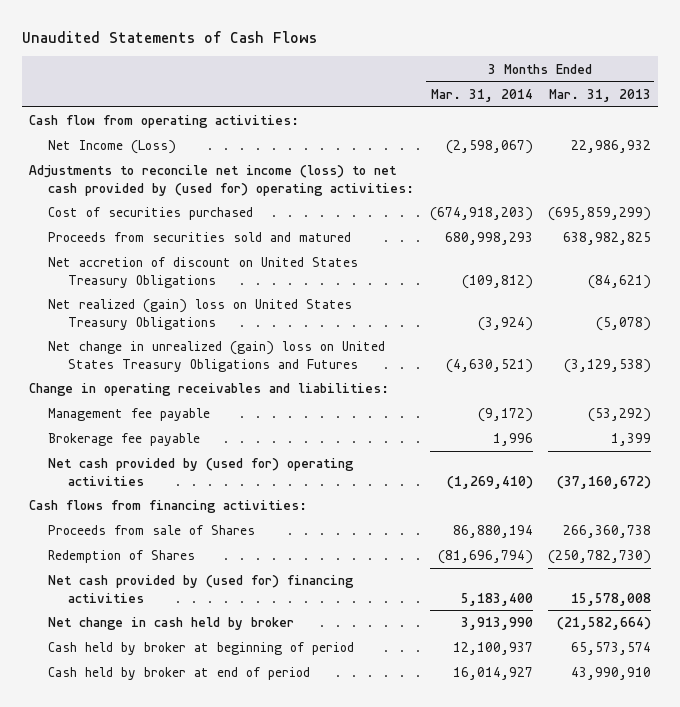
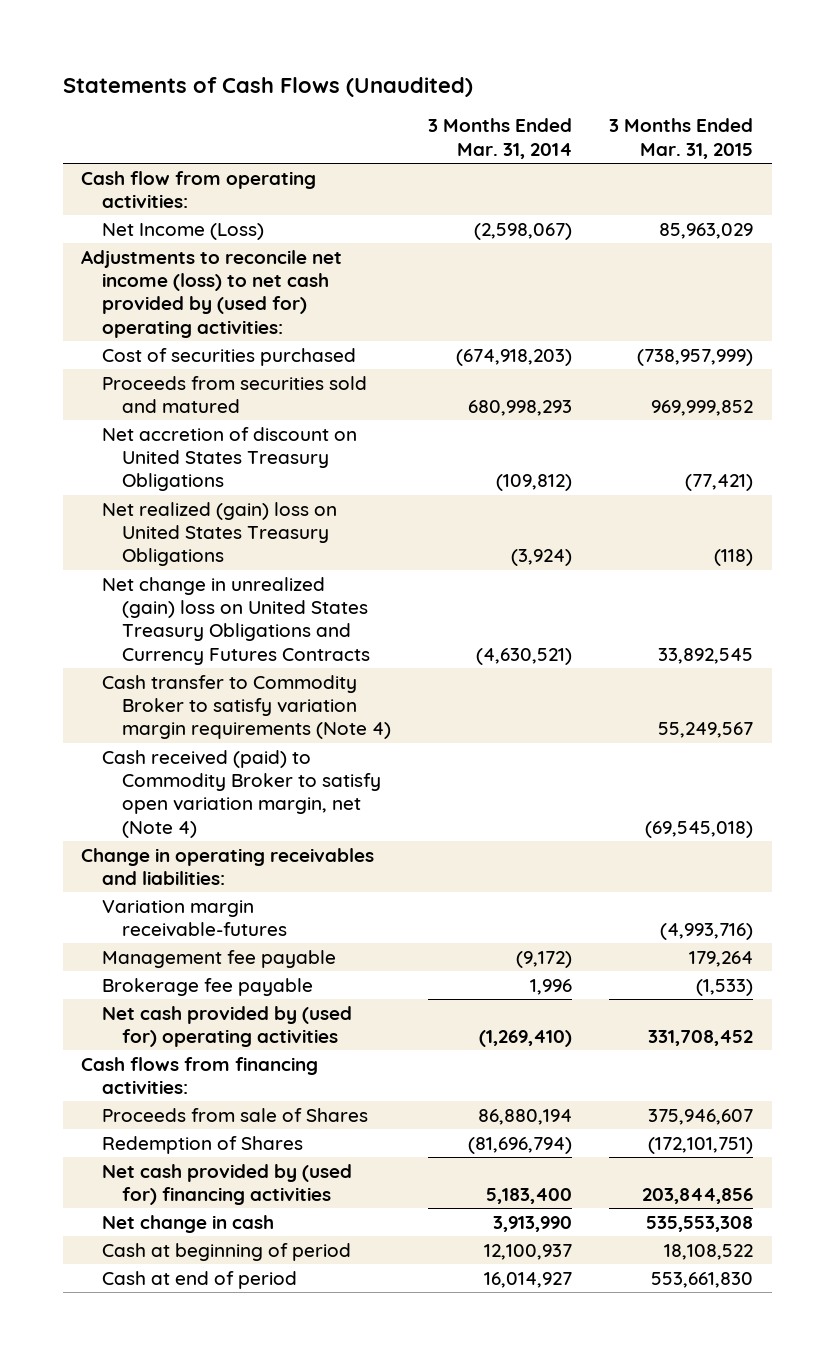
- Unaudited Statements of Cash Flows
+ Statements of Cash Flows (Unaudited)
- | 3 Months Ended Mar. 31, 2014 | 3 Months Ended Mar. 31, 2013
+ | 3 Months Ended Mar. 31, 2014 | 3 Months Ended Mar. 31, 2015
- Net change in unrealized (gain) loss on United States Treasury Obligations and Futures | (4,630,521) | (3,129,538)
+ Net change in unrealized (gain) loss on United States Treasury Obligations and Currency Futures Contracts | (4,630,521) | 33,892,545
+ Cash transfer to Commodity Broker to satisfy variation margin requirements (Note 4) | | 55,249,567
+ Cash received (paid) to Commodity Broker to satisfy open variation margin, net (Note 4) | | (69,545,018)
+ Variation margin receivable-futures | | (4,993,716)
- Net change in cash held by broker | 3,913,990 | (21,582,664)
- Cash held by broker at beginning of period | 12,100,937 | 65,573,574
- Cash held by broker at end of period | 16,014,927 | 43,990,910
+ Net change in cash | 3,913,990 | 535,553,308
+ Cash at beginning of period | 12,100,937 | 18,108,522
+ Cash at end of period | 16,014,927 | 553,661,830

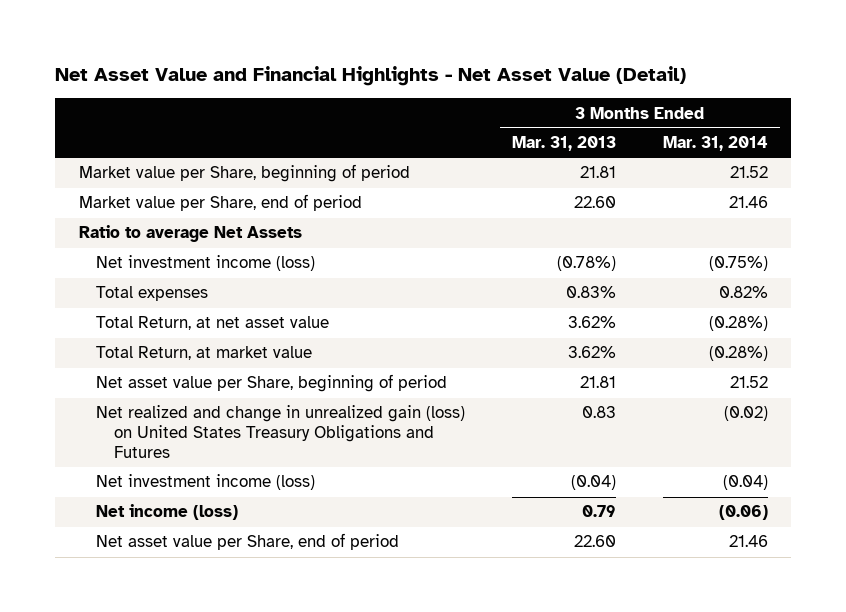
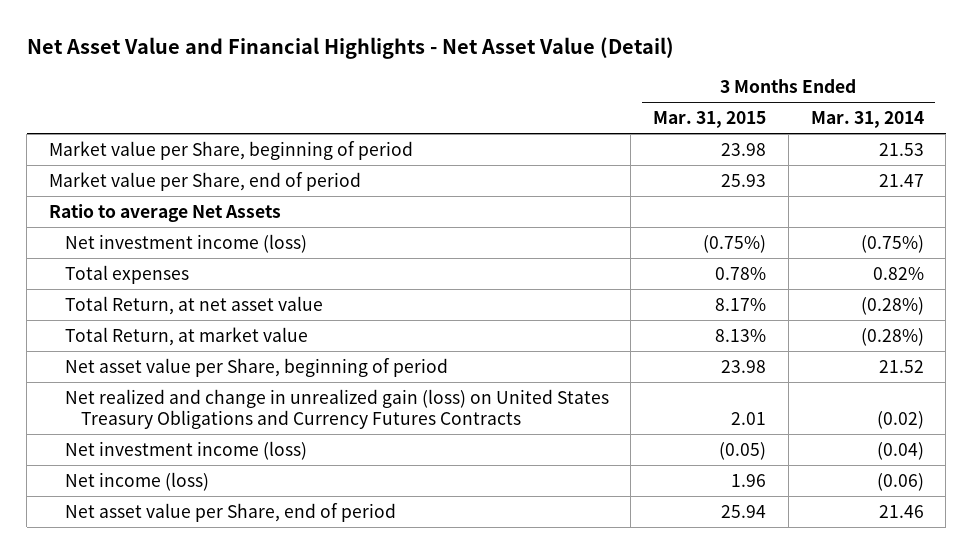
- | 3 Months Ended Mar. 31, 2013 | 3 Months Ended Mar. 31, 2014
+ | 3 Months Ended Mar. 31, 2015 | 3 Months Ended Mar. 31, 2014
- Market value per Share, beginning of period | 21.81 | 21.52
- Market value per Share, end of period | 22.60 | 21.46
+ Market value per Share, beginning of period | 23.98 | 21.53
+ Market value per Share, end of period | 25.93 | 21.47
- Net realized and change in unrealized gain (loss) on United States Treasury Obligations and Futures | 0.83 | (0.02)
+ Net realized and change in unrealized gain (loss) on United States Treasury Obligations and Currency Futures Contracts | 2.01 | (0.02)

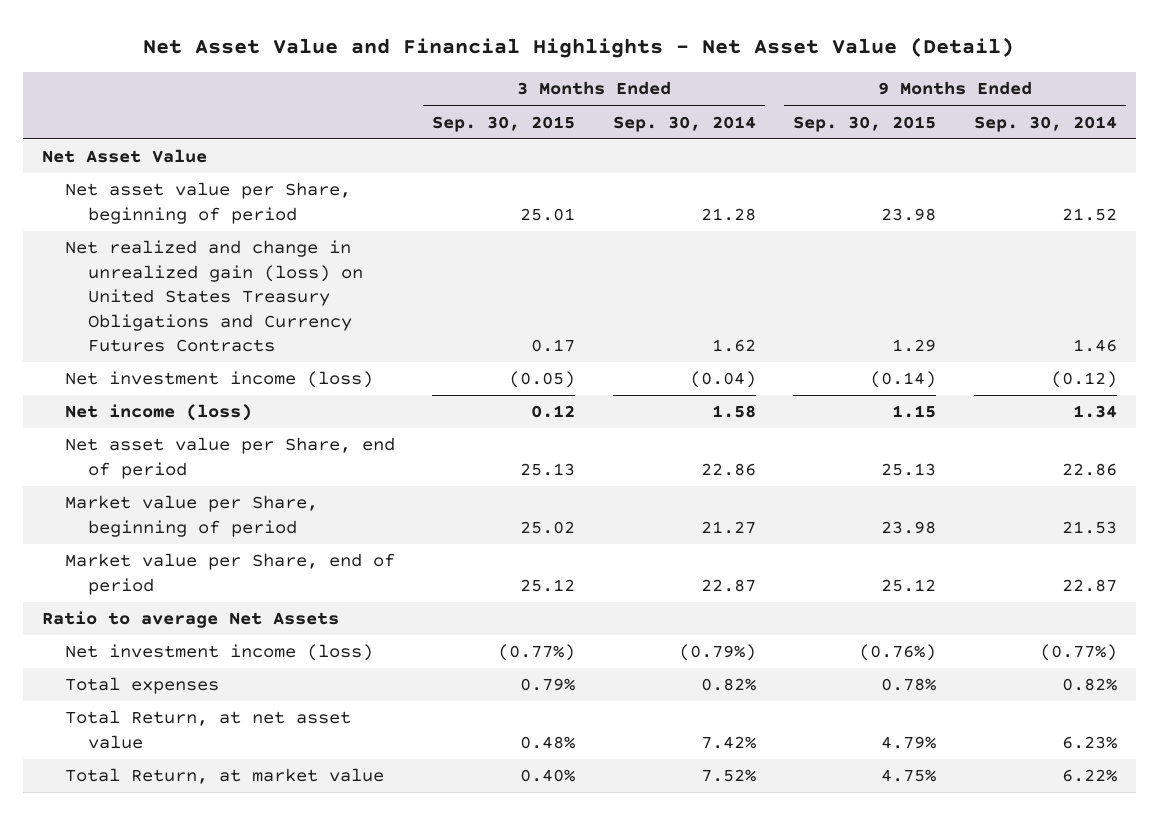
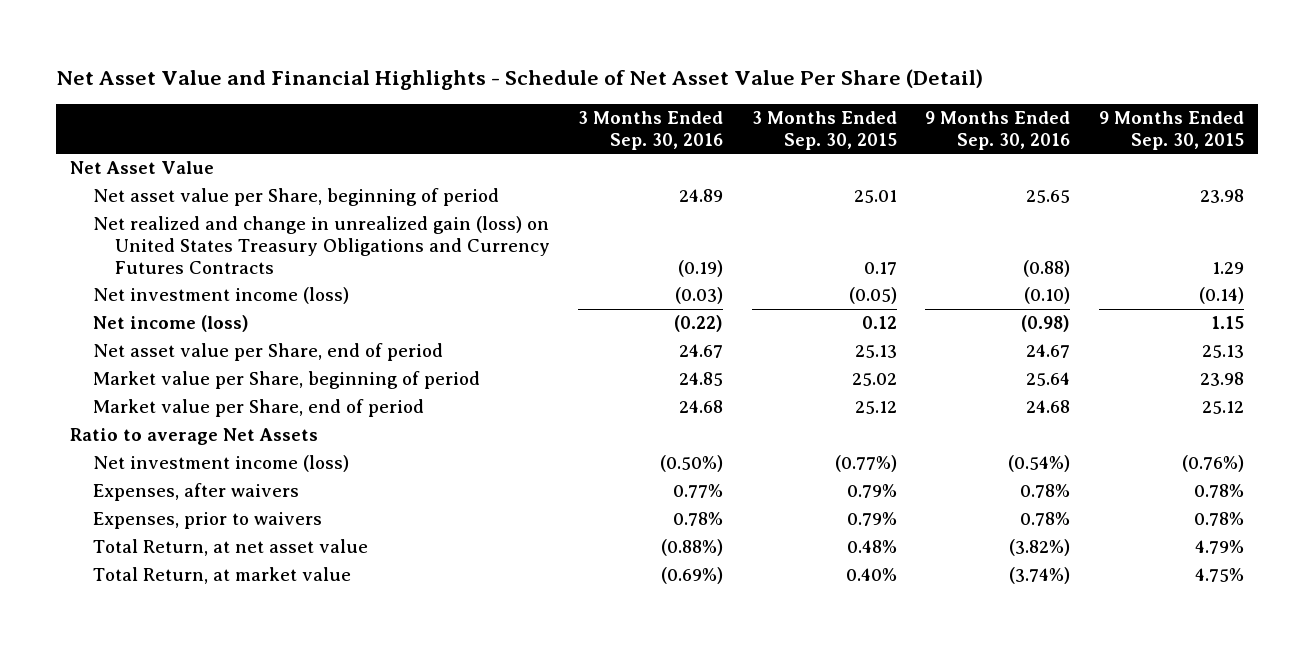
- Net Asset Value and Financial Highlights - Net Asset Value (Detail)
+ Net Asset Value and Financial Highlights - Schedule of Net Asset Value Per Share (Detail)
- | 3 Months Ended Sep. 30, 2015 | 3 Months Ended Sep. 30, 2014 | 9 Months Ended Sep. 30, 2015 | 9 Months Ended Sep. 30, 2014
+ | 3 Months Ended Sep. 30, 2016 | 3 Months Ended Sep. 30, 2015 | 9 Months Ended Sep. 30, 2016 | 9 Months Ended Sep. 30, 2015
- Total expenses | 0.79% | 0.82% | 0.78% | 0.82%
+ Expenses, after waivers | 0.77% | 0.79% | 0.78% | 0.78%
+ Expenses, prior to waivers | 0.78% | 0.79% | 0.78% | 0.78%

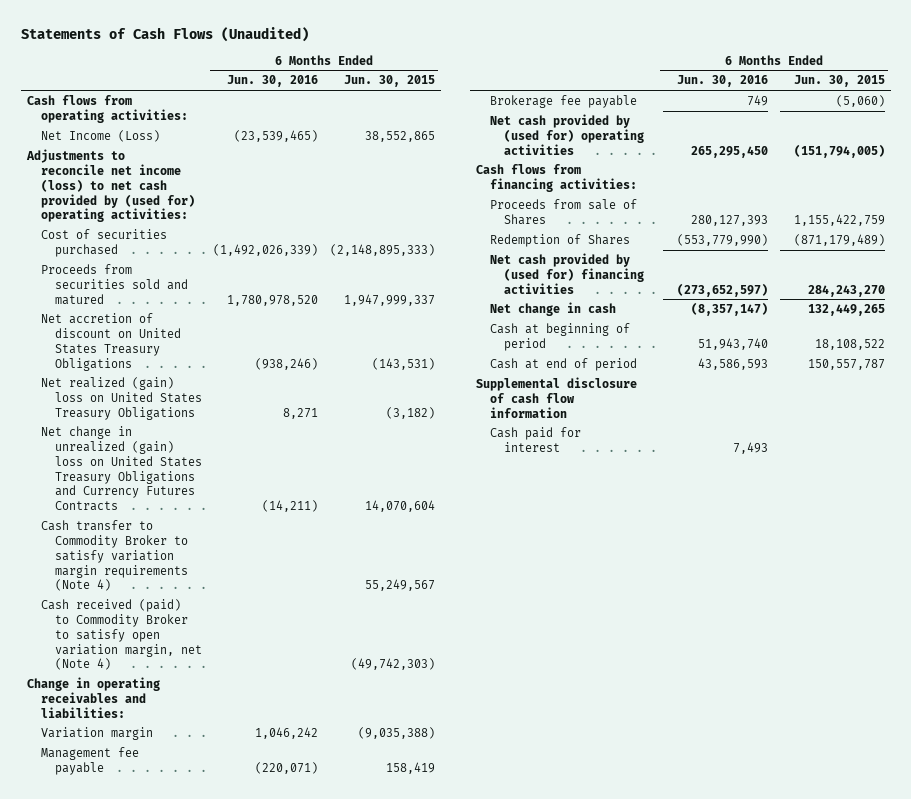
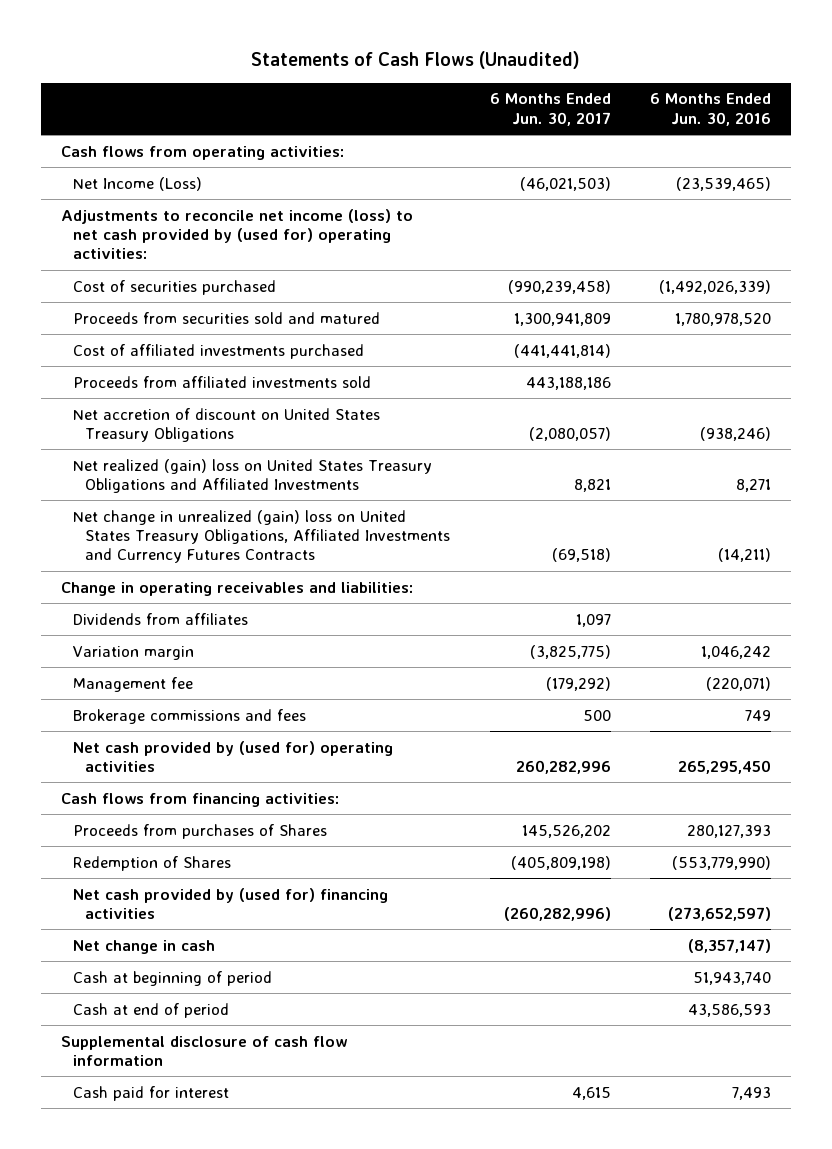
- | 6 Months Ended Jun. 30, 2016 | 6 Months Ended Jun. 30, 2015
+ | 6 Months Ended Jun. 30, 2017 | 6 Months Ended Jun. 30, 2016
+ Cost of affiliated investments purchased | (441,441,814) |
+ Proceeds from affiliated investments sold | 443,188,186 |
- Net realized (gain) loss on United States Treasury Obligations | 8,271 | (3,182)
- Net change in unrealized (gain) loss on United States Treasury Obligations and Currency Futures Contracts | (14,211) | 14,070,604
- Cash transfer to Commodity Broker to satisfy variation margin requirements (Note 4) | | 55,249,567
- Cash received (paid) to Commodity Broker to satisfy open variation margin, net (Note 4) | | (49,742,303)
+ Net realized (gain) loss on United States Treasury Obligations and Affiliated Investments | 8,821 | 8,271
+ Net change in unrealized (gain) loss on United States Treasury Obligations, Affiliated Investments and Currency Futures Contracts | (69,518) | (14,211)
+ Dividends from affiliates | 1,097 |
- Management fee payable | (220,071) | 158,419
- Brokerage fee payable | 749 | (5,060)
+ Management fee | (179,292) | (220,071)
+ Brokerage commissions and fees | 500 | 749
- Proceeds from sale of Shares | 280,127,393 | 1,155,422,759
+ Proceeds from purchases of Shares | 145,526,202 | 280,127,393

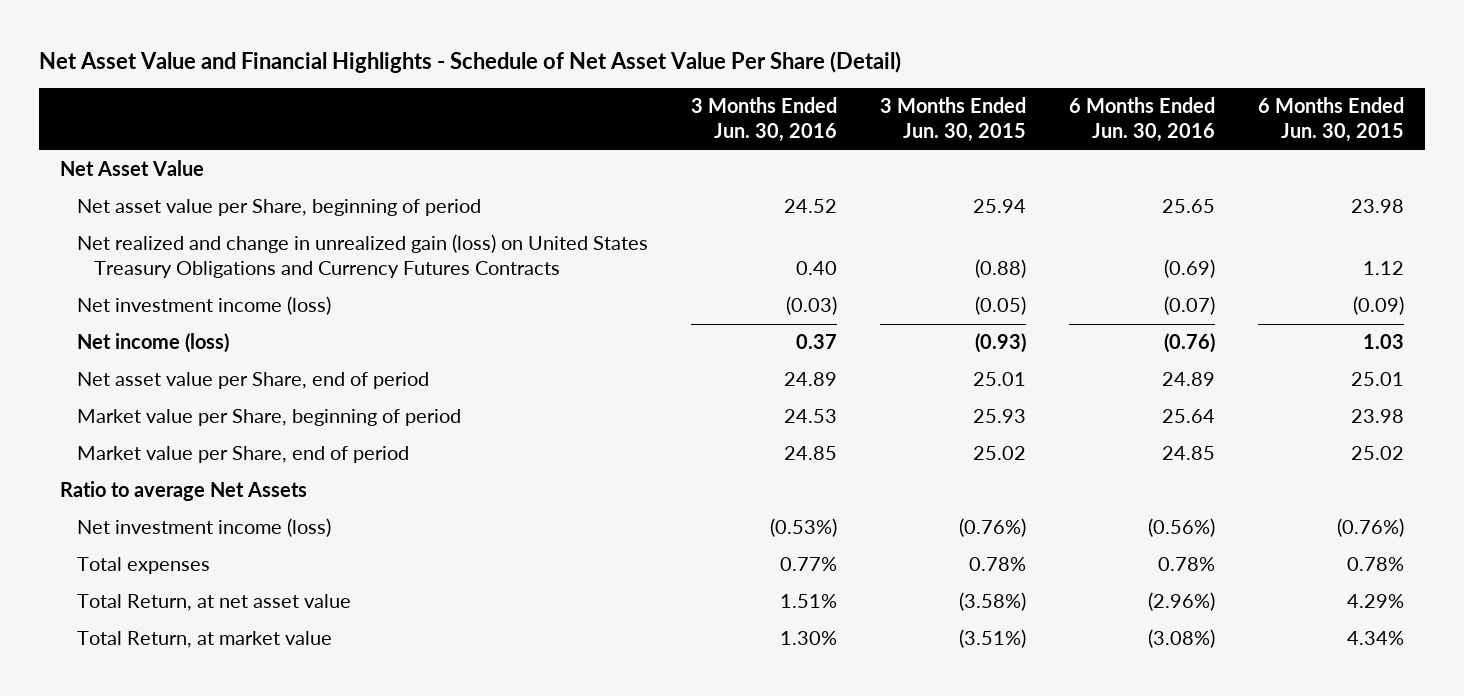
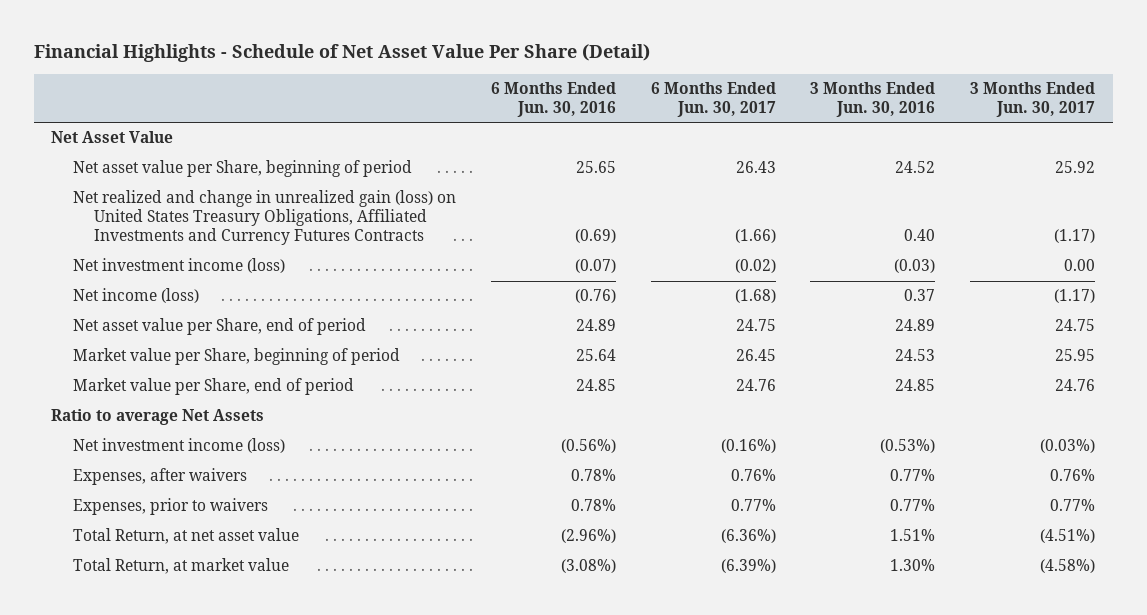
- Net Asset Value and Financial Highlights - Schedule of Net Asset Value Per Share (Detail)
+ Financial Highlights - Schedule of Net Asset Value Per Share (Detail)
- | 3 Months Ended Jun. 30, 2016 | 3 Months Ended Jun. 30, 2015 | 6 Months Ended Jun. 30, 2016 | 6 Months Ended Jun. 30, 2015
+ | 6 Months Ended Jun. 30, 2016 | 6 Months Ended Jun. 30, 2017 | 3 Months Ended Jun. 30, 2016 | 3 Months Ended Jun. 30, 2017
- Net realized and change in unrealized gain (loss) on United States Treasury Obligations and Currency Futures Contracts | 0.40 | (0.88) | (0.69) | 1.12
+ Net realized and change in unrealized gain (loss) on United States Treasury Obligations, Affiliated Investments and Currency Futures Contracts | (0.69) | (1.66) | 0.40 | (1.17)
- Total expenses | 0.77% | 0.78% | 0.78% | 0.78%
+ Expenses, after waivers | 0.78% | 0.76% | 0.77% | 0.76%
+ Expenses, prior to waivers | 0.78% | 0.77% | 0.77% | 0.77%

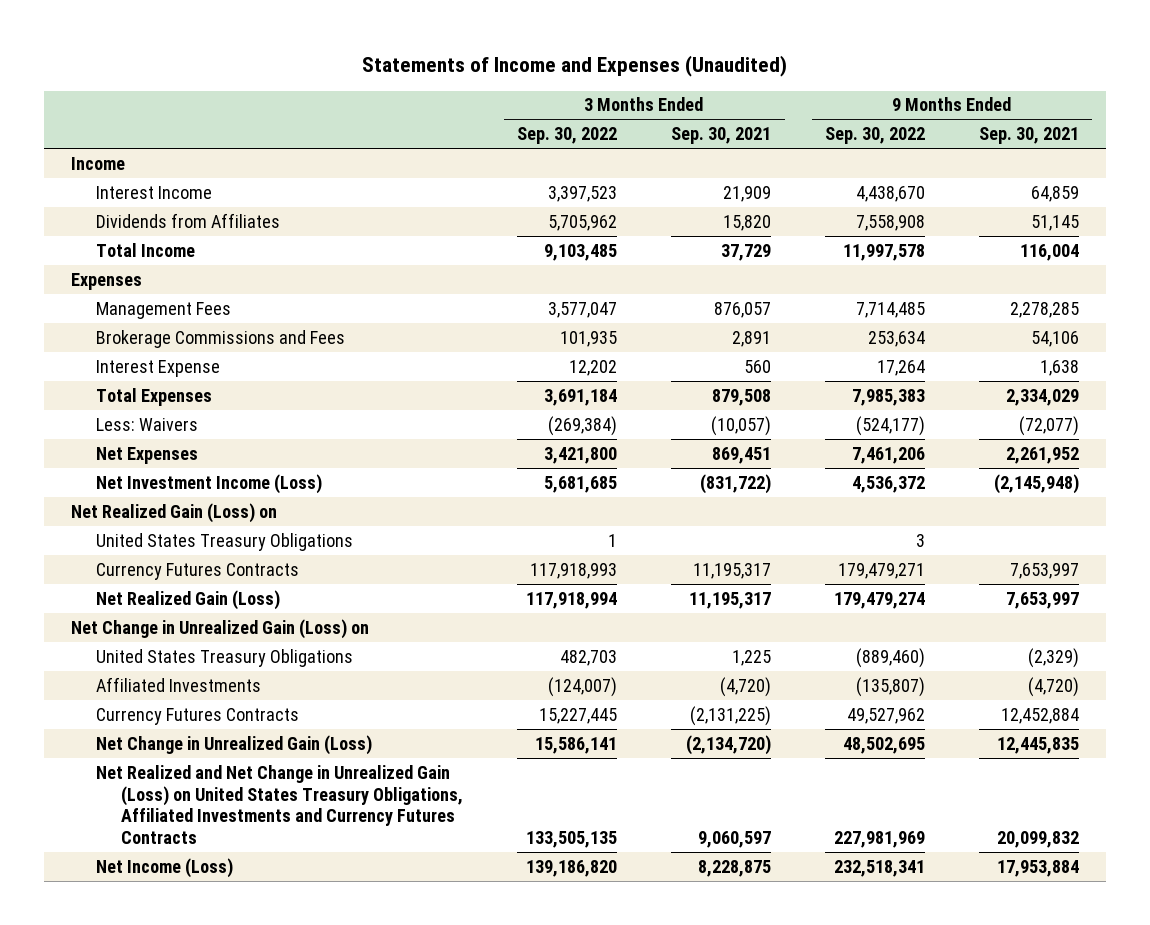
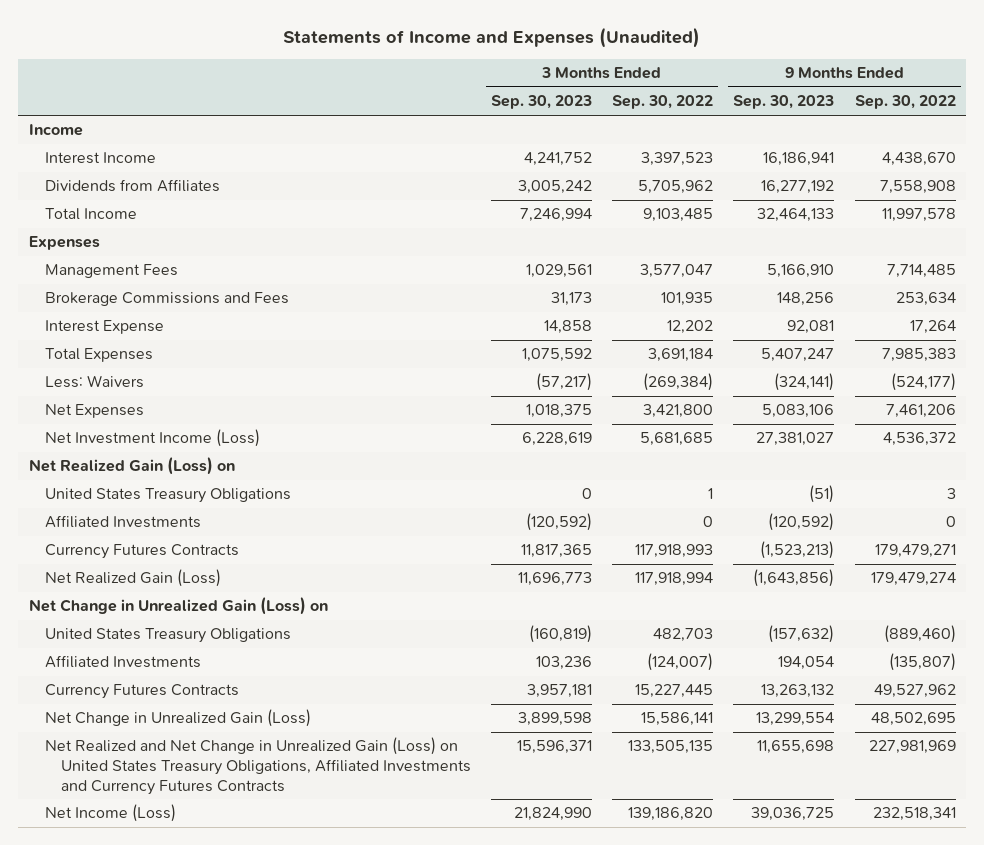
- | 3 Months Ended Sep. 30, 2022 | 3 Months Ended Sep. 30, 2021 | 9 Months Ended Sep. 30, 2022 | 9 Months Ended Sep. 30, 2021
+ | 3 Months Ended Sep. 30, 2023 | 3 Months Ended Sep. 30, 2022 | 9 Months Ended Sep. 30, 2023 | 9 Months Ended Sep. 30, 2022
+ Affiliated Investments | (120,592) | 0 | (120,592) | 0

